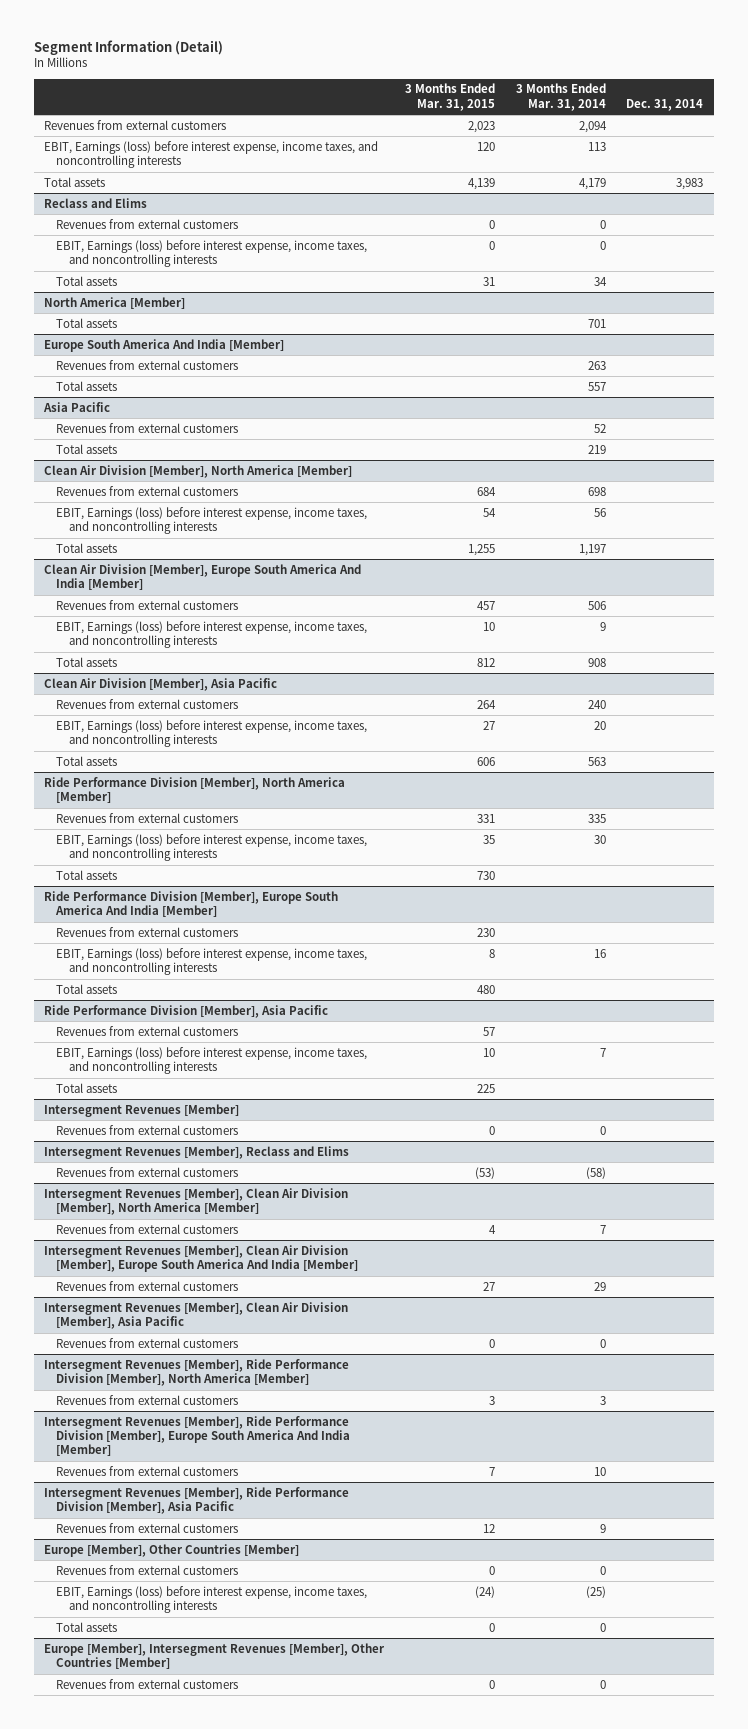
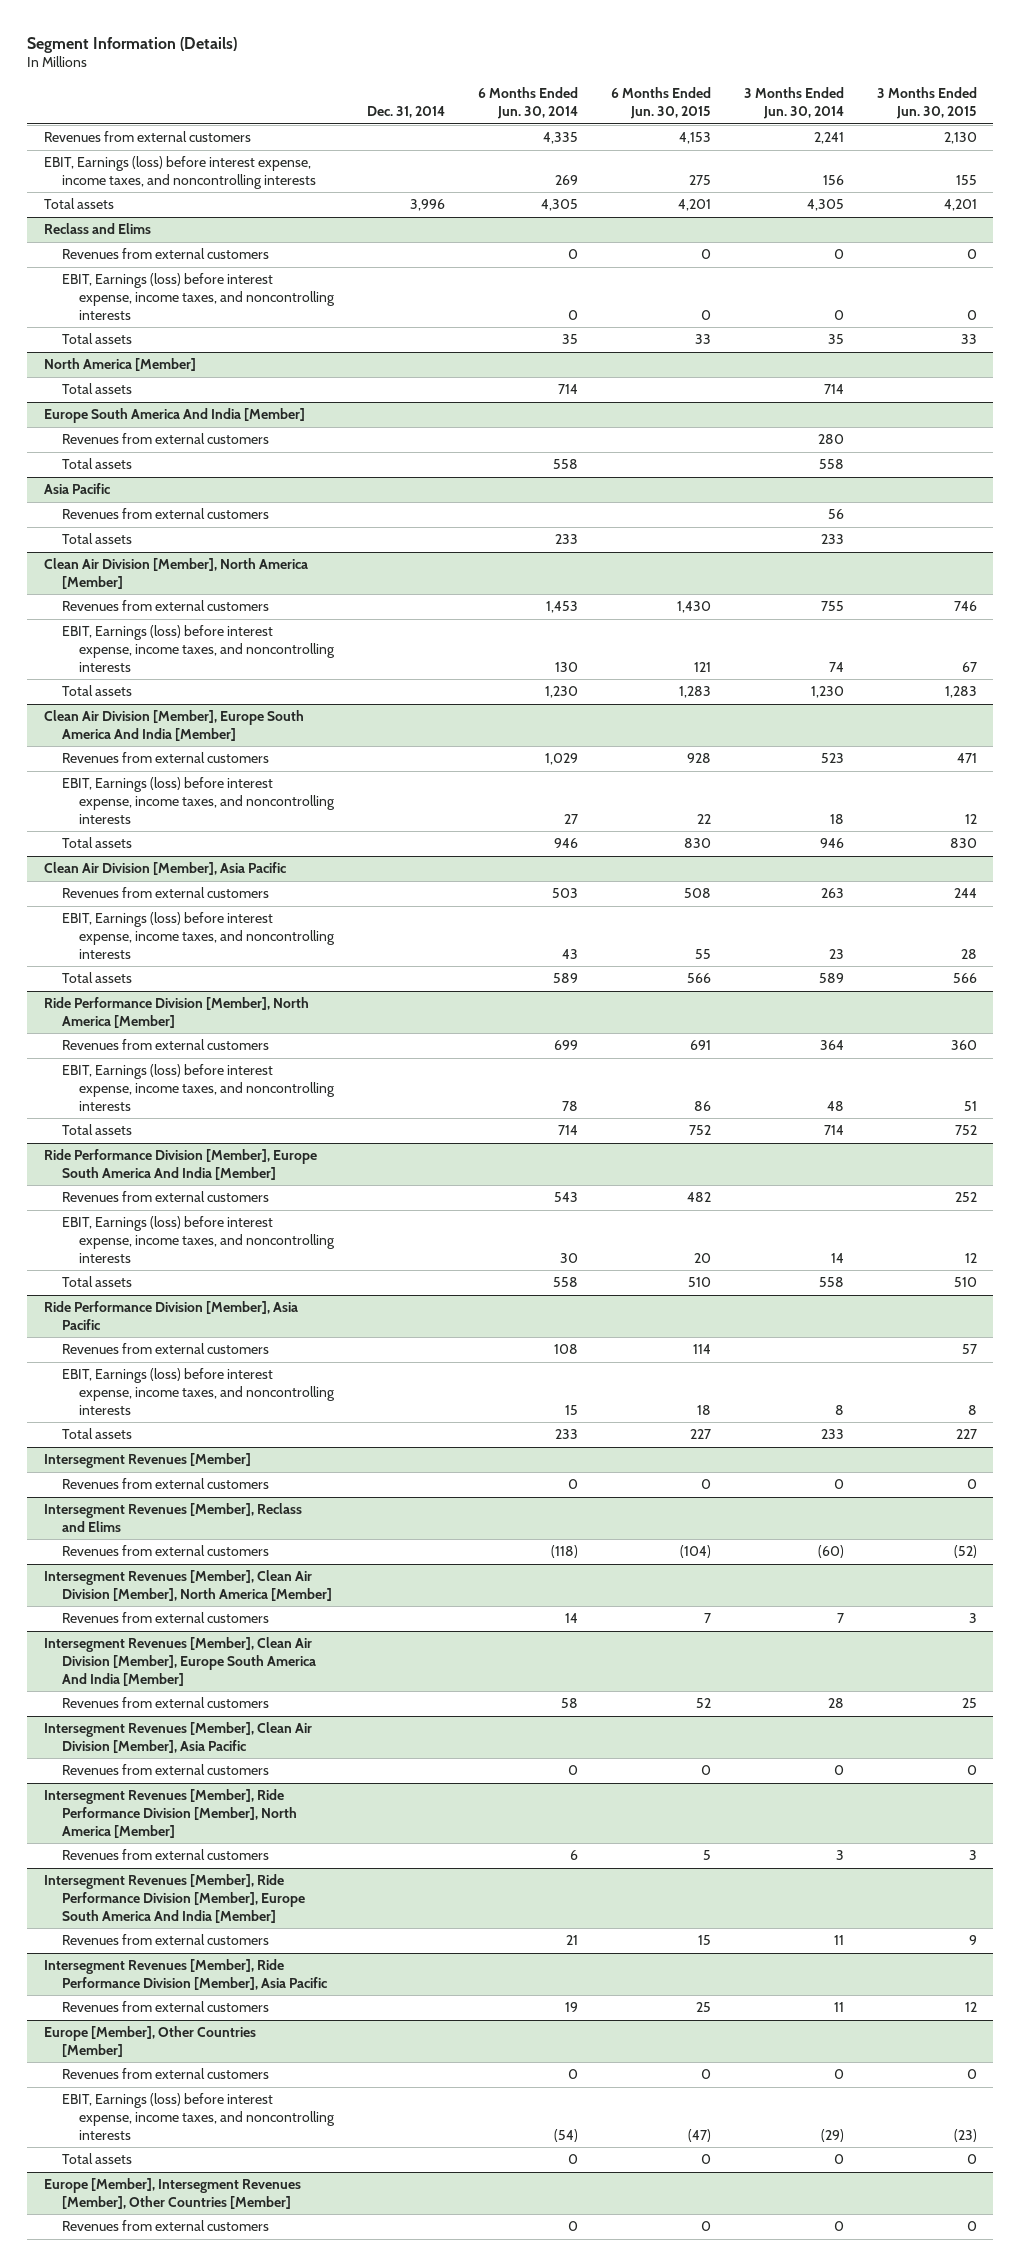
- Segment Information (Detail)
+ Segment Information (Details)
- | 3 Months Ended Mar. 31, 2015 | 3 Months Ended Mar. 31, 2014 | Dec. 31, 2014
+ | Dec. 31, 2014 | 6 Months Ended Jun. 30, 2014 | 6 Months Ended Jun. 30, 2015 | 3 Months Ended Jun. 30, 2014 | 3 Months Ended Jun. 30, 2015
- Total assets | 4,139 | 4,179 | 3,983
+ Total assets | 3,996 | 4,305 | 4,201 | 4,305 | 4,201

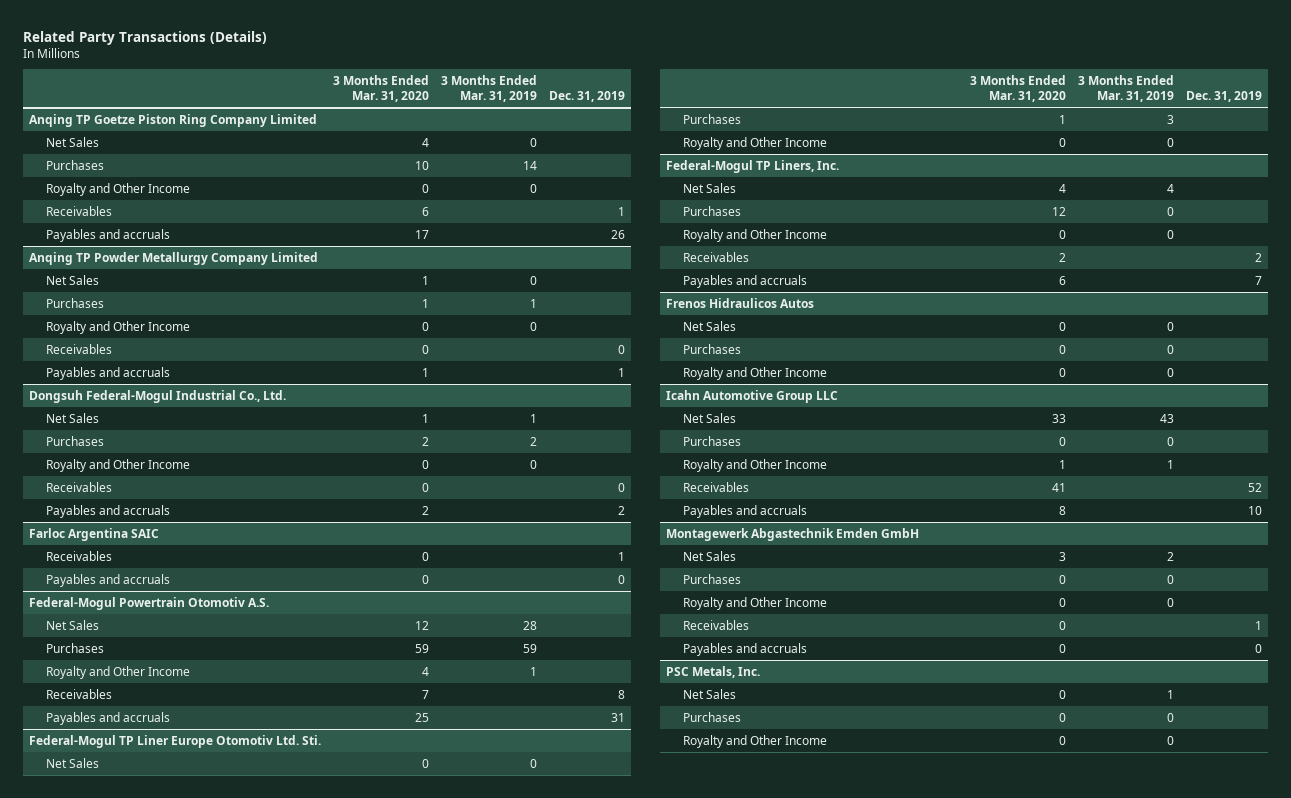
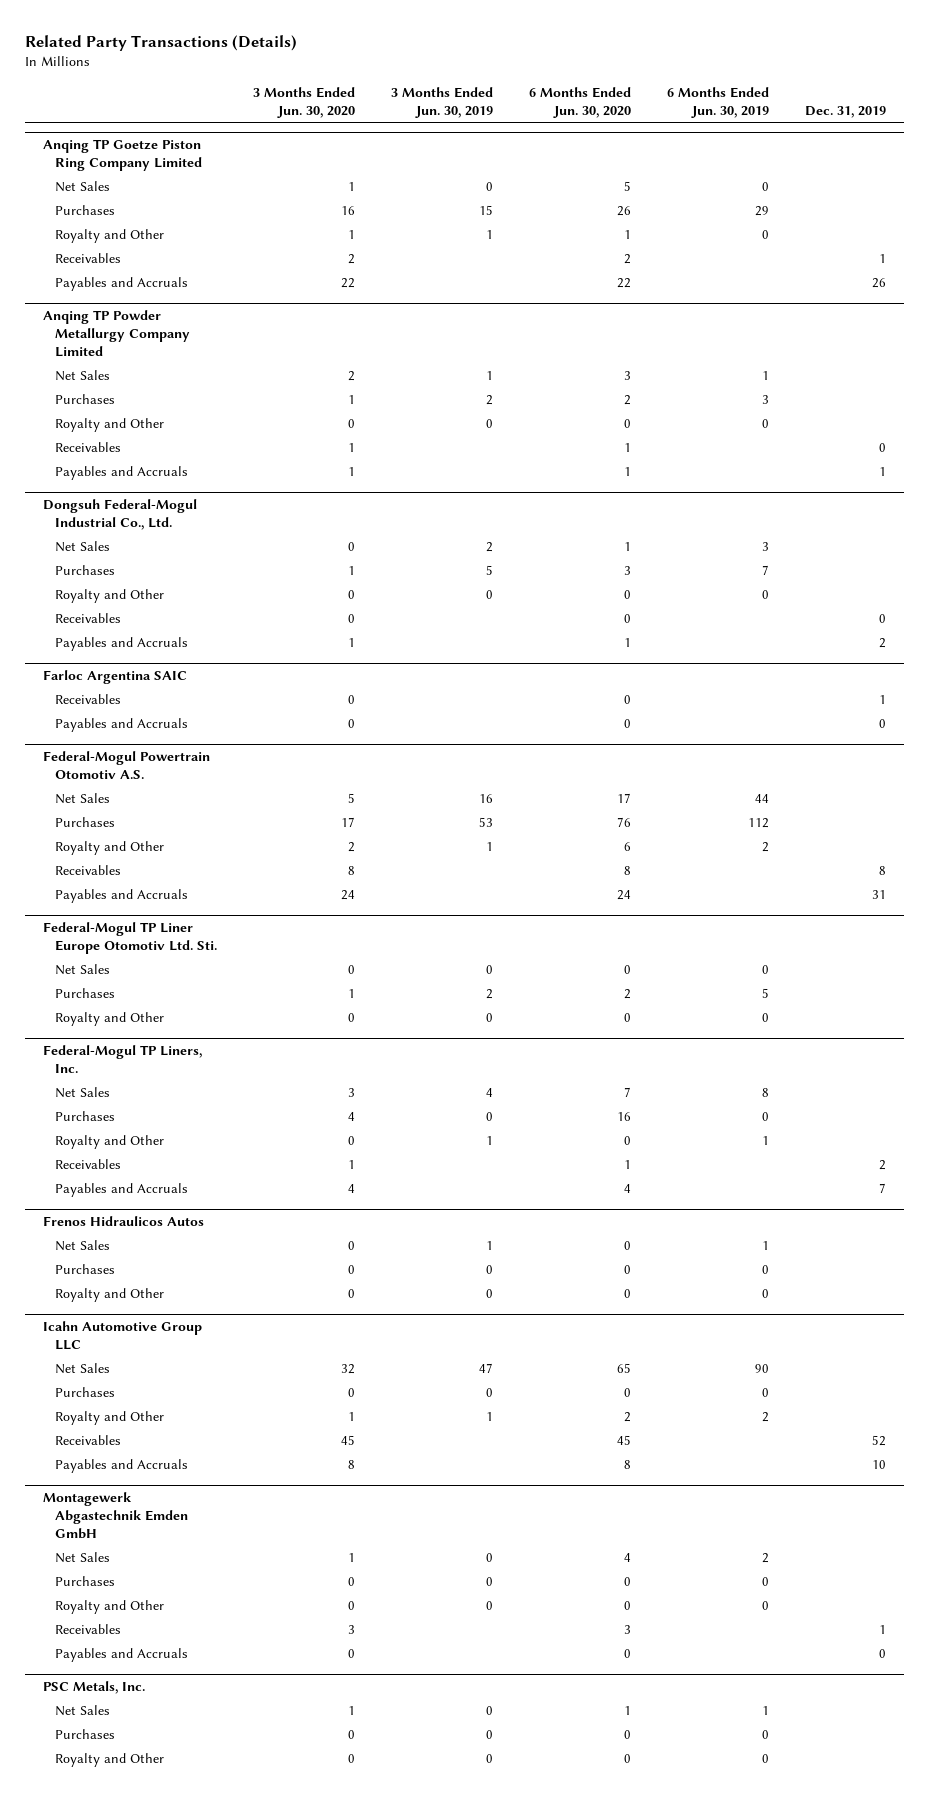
- | 3 Months Ended Mar. 31, 2020 | 3 Months Ended Mar. 31, 2019 | Dec. 31, 2019
+ | 3 Months Ended Jun. 30, 2020 | 3 Months Ended Jun. 30, 2019 | 6 Months Ended Jun. 30, 2020 | 6 Months Ended Jun. 30, 2019 | Dec. 31, 2019
@ Anqing TP Goetze Piston Ring Company Limited
- Royalty and Other Income | 0 | 0 |
+ Royalty and Other | 1 | 1 | 1 | 0 |
- Payables and accruals | 17 | | 26
+ Payables and Accruals | 22 | | 22 | | 26
@ Anqing TP Powder Metallurgy Company Limited
- Royalty and Other Income | 0 | 0 |
+ Royalty and Other | 0 | 0 | 0 | 0 |
- Payables and accruals | 1 | | 1
+ Payables and Accruals | 1 | | 1 | | 1
@ Dongsuh Federal-Mogul Industrial Co., Ltd.
- Royalty and Other Income | 0 | 0 |
+ Royalty and Other | 0 | 0 | 0 | 0 |
- Payables and accruals | 2 | | 2
+ Payables and Accruals | 1 | | 1 | | 2
@ Farloc Argentina SAIC
- Payables and accruals | 0 | | 0
+ Payables and Accruals | 0 | | 0 | | 0
@ Federal-Mogul Powertrain Otomotiv A.S.
- Royalty and Other Income | 4 | 1 |
+ Royalty and Other | 2 | 1 | 6 | 2 |
- Payables and accruals | 25 | | 31
+ Payables and Accruals | 24 | | 24 | | 31
@ Federal-Mogul TP Liner Europe Otomotiv Ltd. Sti.
- Royalty and Other Income | 0 | 0 |
+ Royalty and Other | 0 | 0 | 0 | 0 |
@ Federal-Mogul TP Liners, Inc.
- Royalty and Other Income | 0 | 0 |
+ Royalty and Other | 0 | 1 | 0 | 1 |
- Payables and accruals | 6 | | 7
+ Payables and Accruals | 4 | | 4 | | 7
@ Frenos Hidraulicos Autos
- Royalty and Other Income | 0 | 0 |
+ Royalty and Other | 0 | 0 | 0 | 0 |
@ Icahn Automotive Group LLC
- Royalty and Other Income | 1 | 1 |
+ Royalty and Other | 1 | 1 | 2 | 2 |
- Payables and accruals | 8 | | 10
+ Payables and Accruals | 8 | | 8 | | 10
@ Montagewerk Abgastechnik Emden GmbH
- Royalty and Other Income | 0 | 0 |
+ Royalty and Other | 0 | 0 | 0 | 0 |
- Payables and accruals | 0 | | 0
+ Payables and Accruals | 0 | | 0 | | 0
@ PSC Metals, Inc.
- Royalty and Other Income | 0 | 0 |
+ Royalty and Other | 0 | 0 | 0 | 0 |

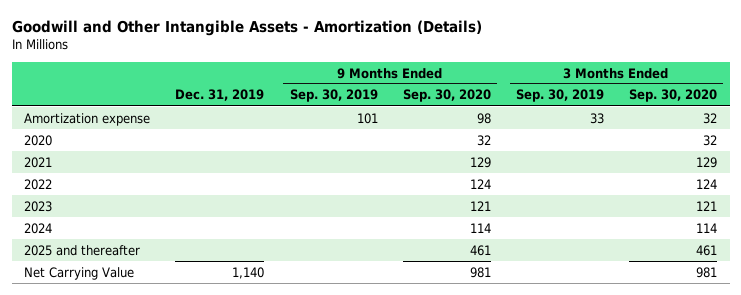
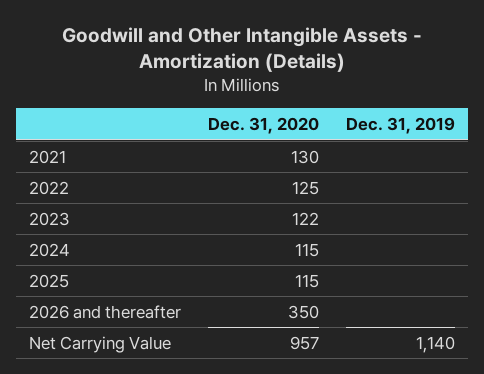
- | Dec. 31, 2019 | 9 Months Ended Sep. 30, 2019 | 9 Months Ended Sep. 30, 2020 | 3 Months Ended Sep. 30, 2019 | 3 Months Ended Sep. 30, 2020
+ | Dec. 31, 2020 | Dec. 31, 2019
- Amortization expense | | 101 | 98 | 33 | 32
- 2020 | | | 32 | | 32
- 2025 and thereafter | | | 461 | | 461
+ 2025 | 115 |
+ 2026 and thereafter | 350 |

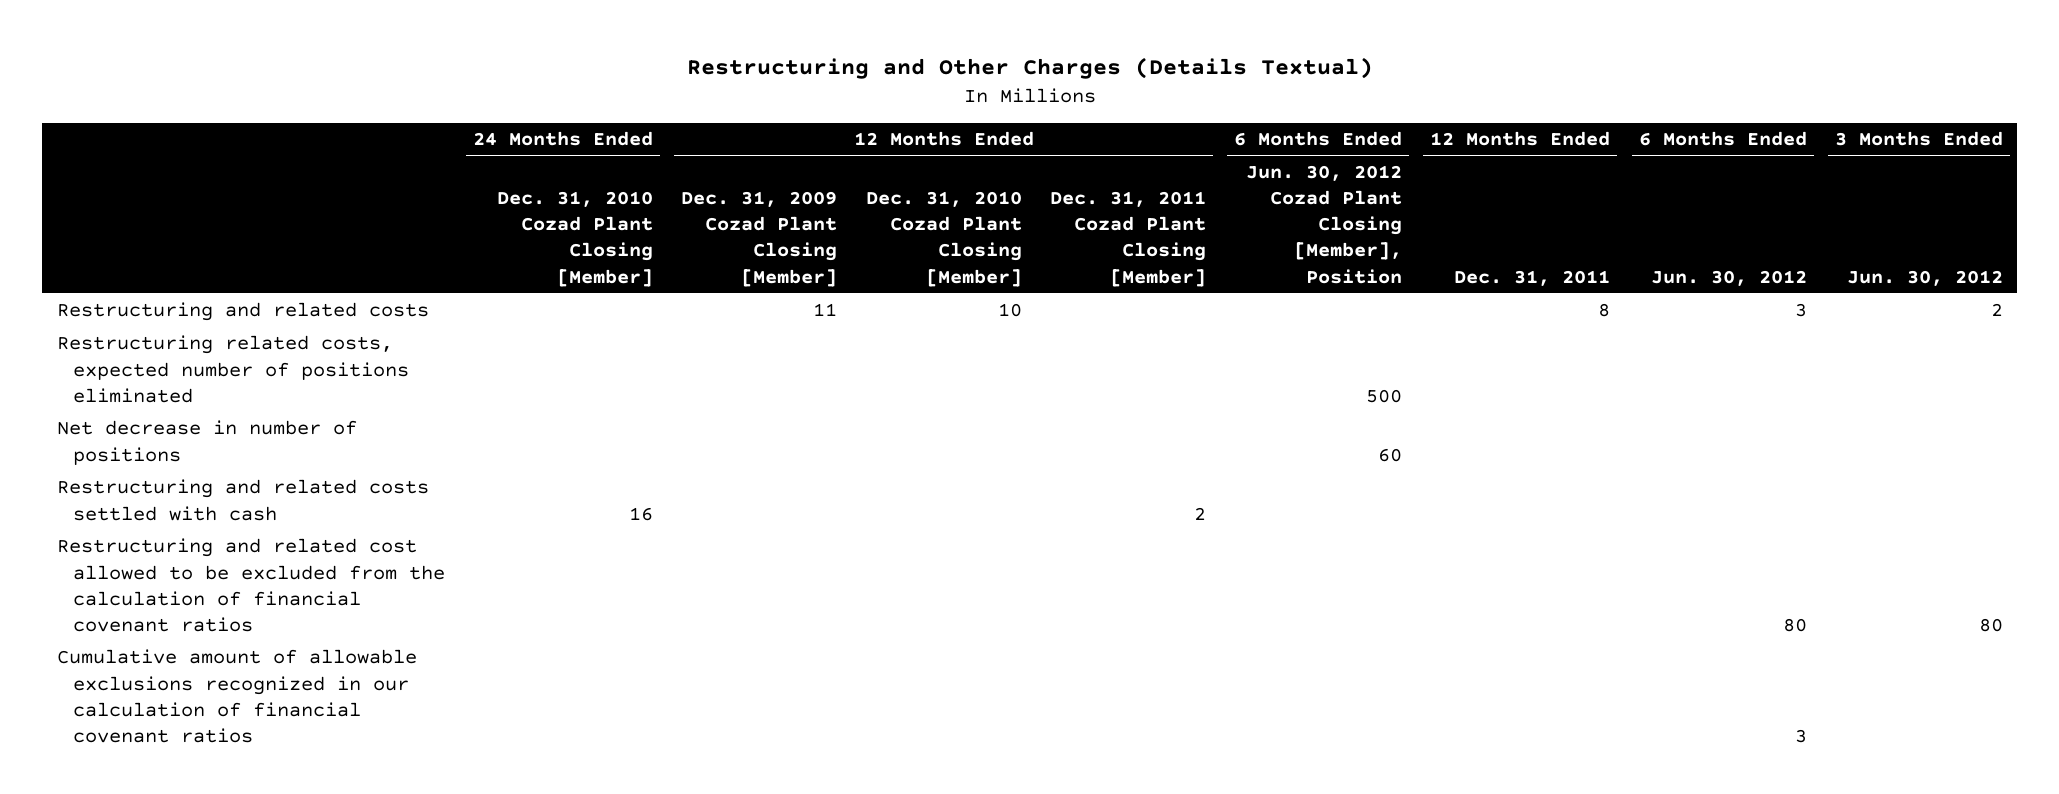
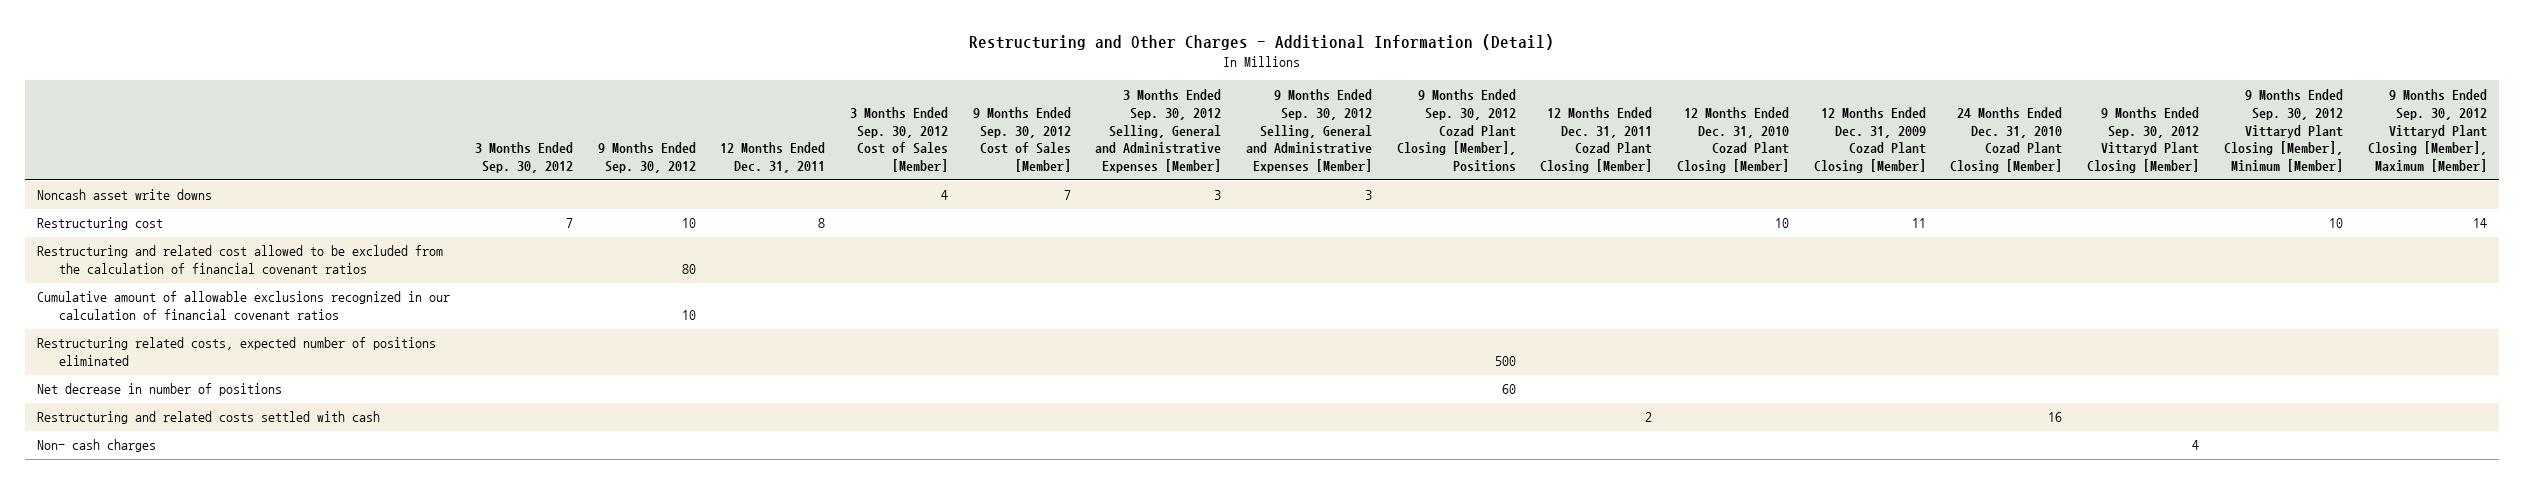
- Restructuring and Other Charges (Details Textual)
+ Restructuring and Other Charges - Additional Information (Detail)
- | 24 Months Ended Dec. 31, 2010 Cozad Plant Closing [Member] | 12 Months Ended Dec. 31, 2009 Cozad Plant Closing [Member] | 12 Months Ended Dec. 31, 2010 Cozad Plant Closing [Member] | 12 Months Ended Dec. 31, 2011 Cozad Plant Closing [Member] | 6 Months Ended Jun. 30, 2012 Cozad Plant Closing [Member], Position | 12 Months Ended Dec. 31, 2011 | 6 Months Ended Jun. 30, 2012 | 3 Months Ended Jun. 30, 2012
+ | 3 Months Ended Sep. 30, 2012 | 9 Months Ended Sep. 30, 2012 | 12 Months Ended Dec. 31, 2011 | 3 Months Ended Sep. 30, 2012 Cost of Sales [Member] | 9 Months Ended Sep. 30, 2012 Cost of Sales [Member] | 3 Months Ended Sep. 30, 2012 Selling, General and Administrative Expenses [Member] | 9 Months Ended Sep. 30, 2012 Selling, General and Administrative Expenses [Member] | 9 Months Ended Sep. 30, 2012 Cozad Plant Closing [Member], Positions | 12 Months Ended Dec. 31, 2011 Cozad Plant Closing [Member] | 12 Months Ended Dec. 31, 2010 Cozad Plant Closing [Member] | 12 Months Ended Dec. 31, 2009 Cozad Plant Closing [Member] | 24 Months Ended Dec. 31, 2010 Cozad Plant Closing [Member] | 9 Months Ended Sep. 30, 2012 Vittaryd Plant Closing [Member] | 9 Months Ended Sep. 30, 2012 Vittaryd Plant Closing [Member], Minimum [Member] | 9 Months Ended Sep. 30, 2012 Vittaryd Plant Closing [Member], Maximum [Member]
- Restructuring and related costs | | 11 | 10 | | | 8 | 3 | 2
+ Noncash asset write downs | | | | 4 | 7 | 3 | 3 | | | | | | | |
+ Restructuring cost | 7 | 10 | 8 | | | | | | | 10 | 11 | | | 10 | 14
moved up: Restructuring and related cost allowed to be excluded from the calculation of financial covenant ratios | | 80 | | | | | | | | | | | | |
moved up: Cumulative amount of allowable exclusions recognized in our calculation of financial covenant ratios | | 10 | | | | | | | | | | | | |
+ Non- cash charges | | | | | | | | | | | | | 4 | |

